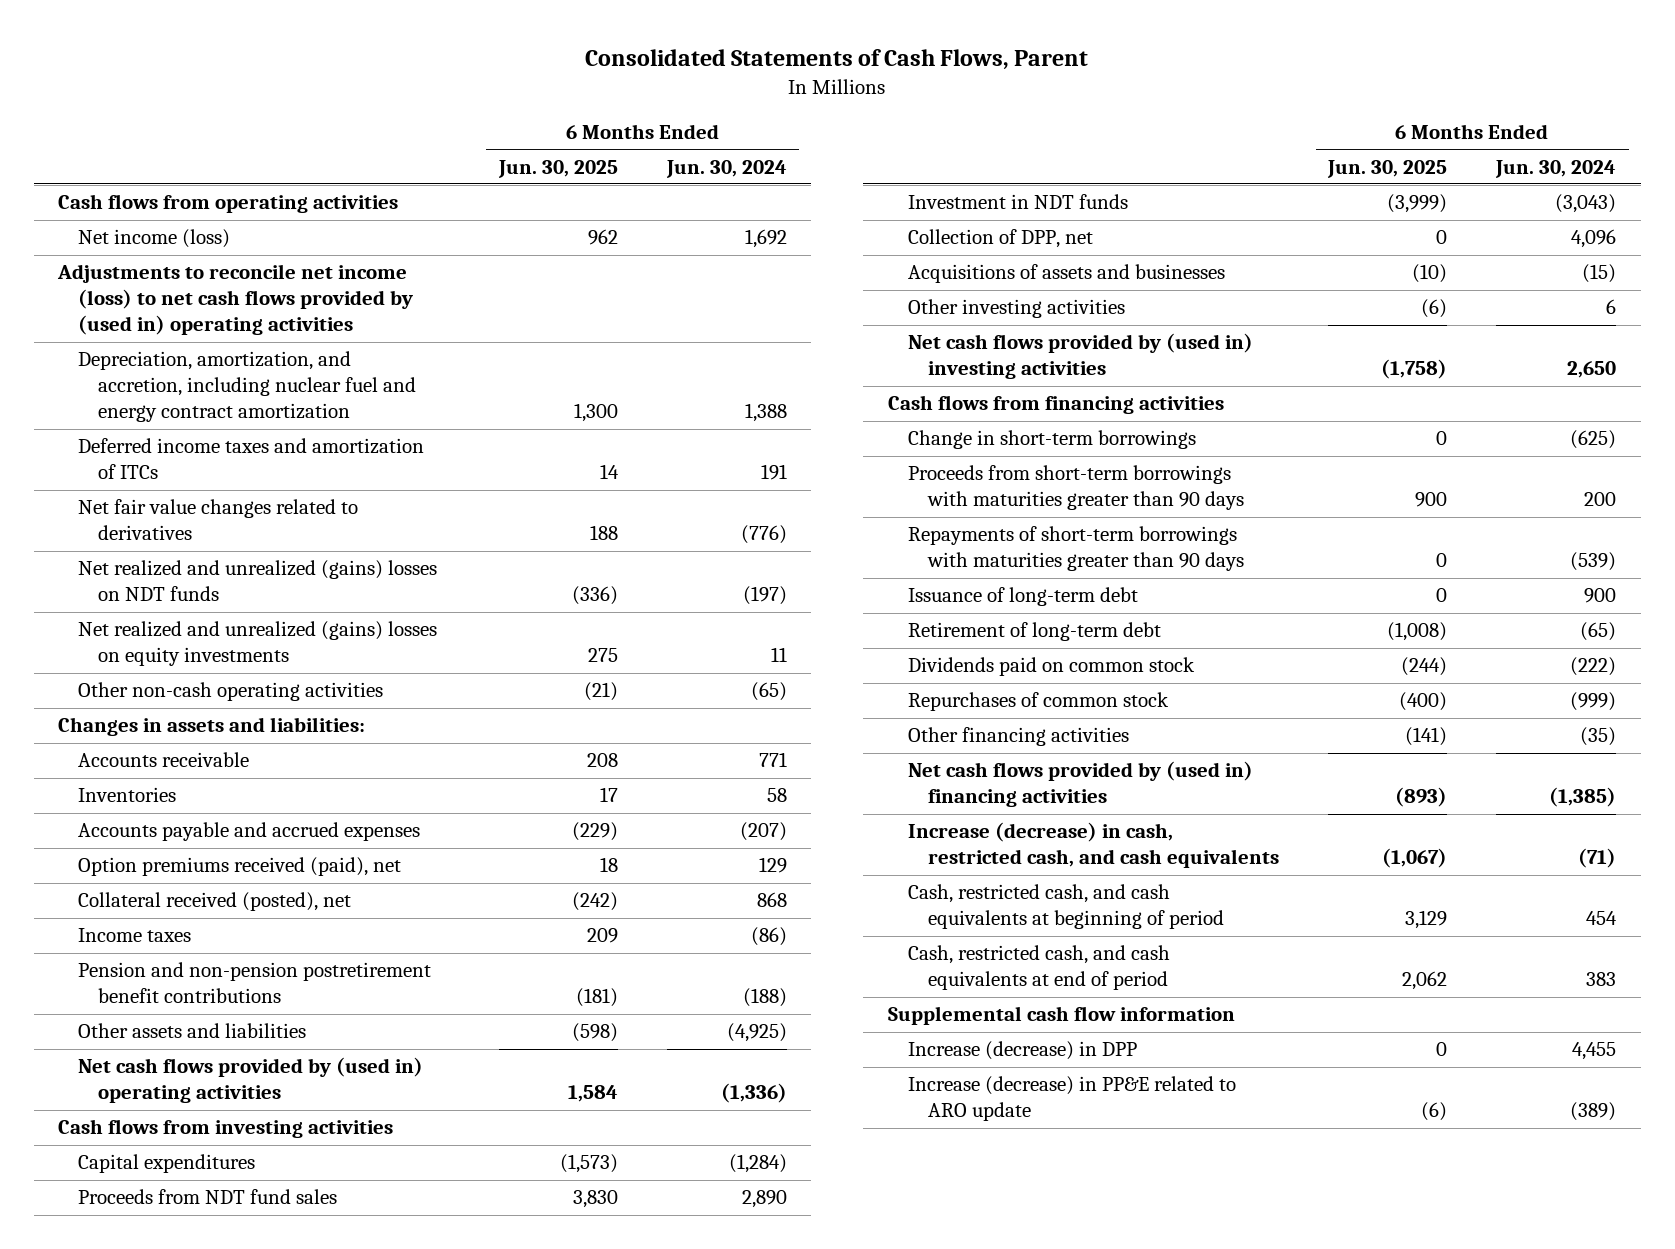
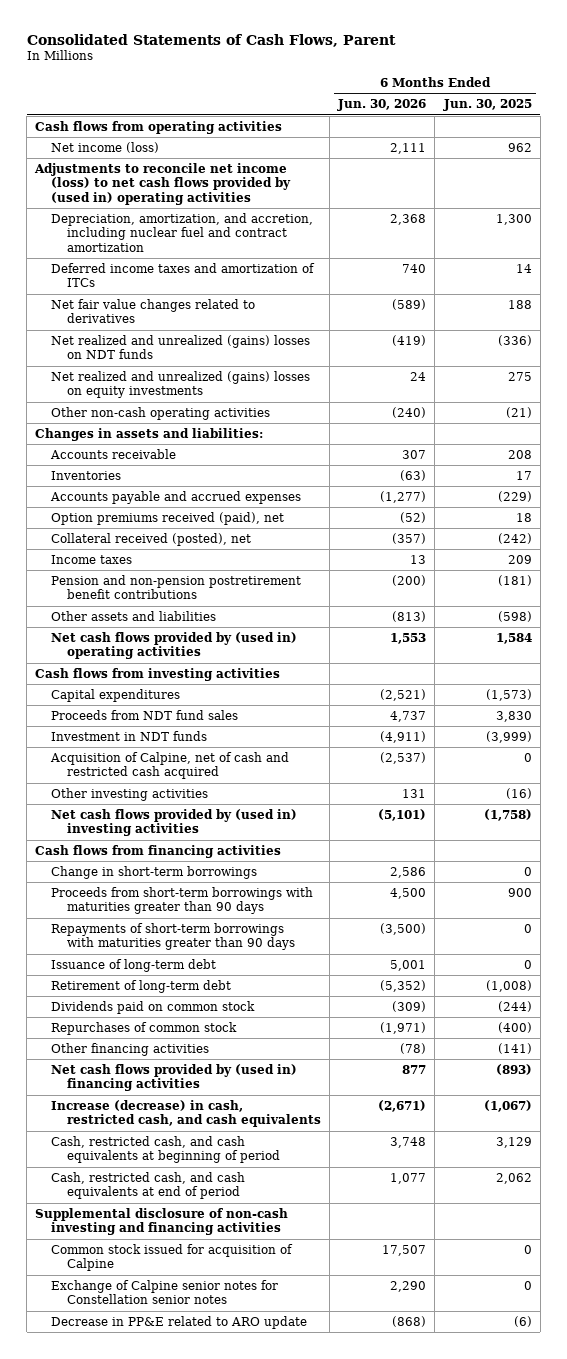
- | 6 Months Ended Jun. 30, 2025 | 6 Months Ended Jun. 30, 2024
+ | 6 Months Ended Jun. 30, 2026 | 6 Months Ended Jun. 30, 2025
- Depreciation, amortization, and accretion, including nuclear fuel and energy contract amortization | 1,300 | 1,388
+ Depreciation, amortization, and accretion, including nuclear fuel and contract amortization | 2,368 | 1,300
- Collection of DPP, net | 0 | 4,096
- Acquisitions of assets and businesses | (10) | (15)
- Other investing activities | (6) | 6
+ Acquisition of Calpine, net of cash and restricted cash acquired | (2,537) | 0
+ Other investing activities | 131 | (16)
- Supplemental cash flow information
- Increase (decrease) in DPP | 0 | 4,455
- Increase (decrease) in PP&E related to ARO update | (6) | (389)
+ Supplemental disclosure of non-cash investing and financing activities
+ Common stock issued for acquisition of Calpine | 17,507 | 0
+ Exchange of Calpine senior notes for Constellation senior notes | 2,290 | 0
+ Decrease in PP&E related to ARO update | (868) | (6)

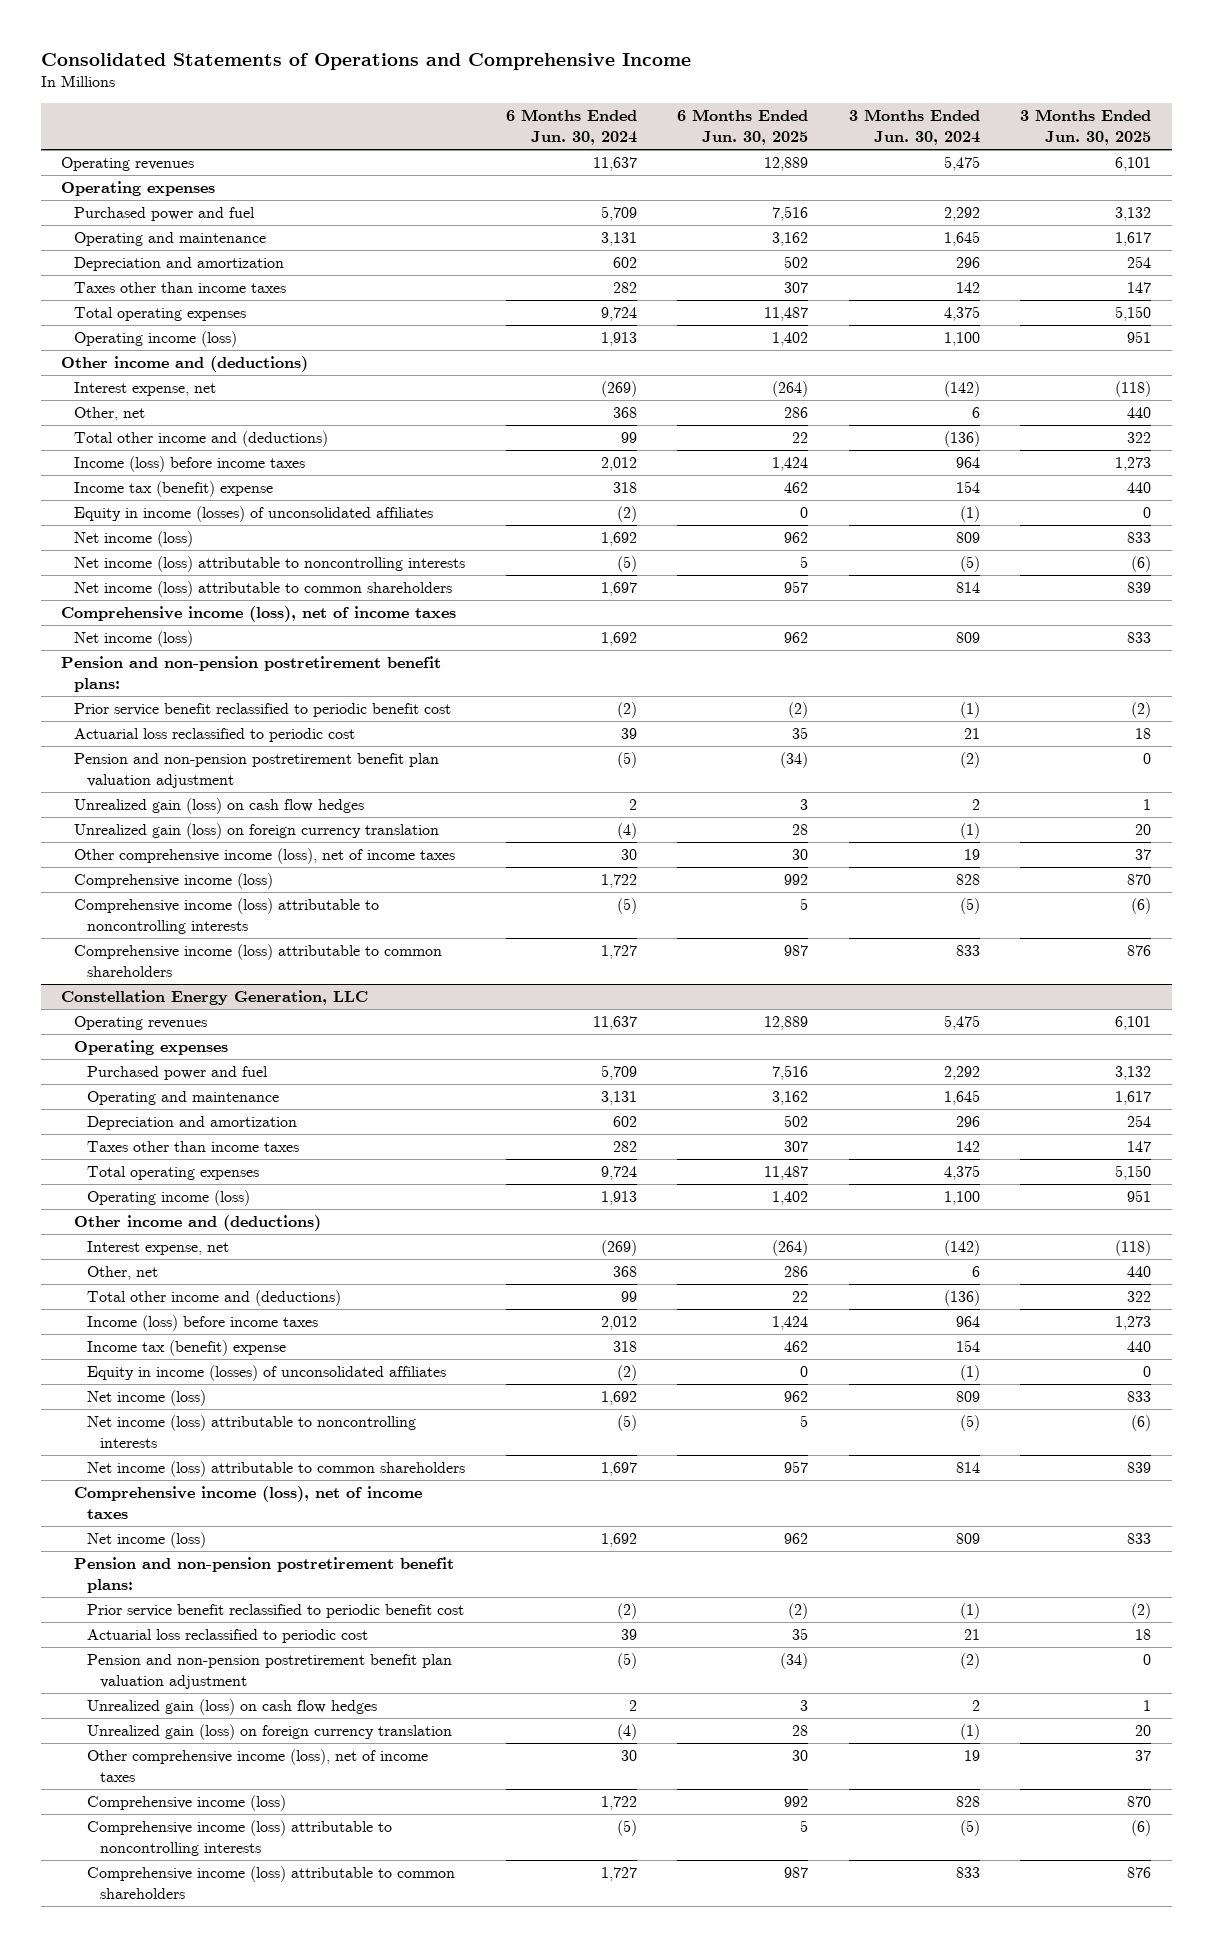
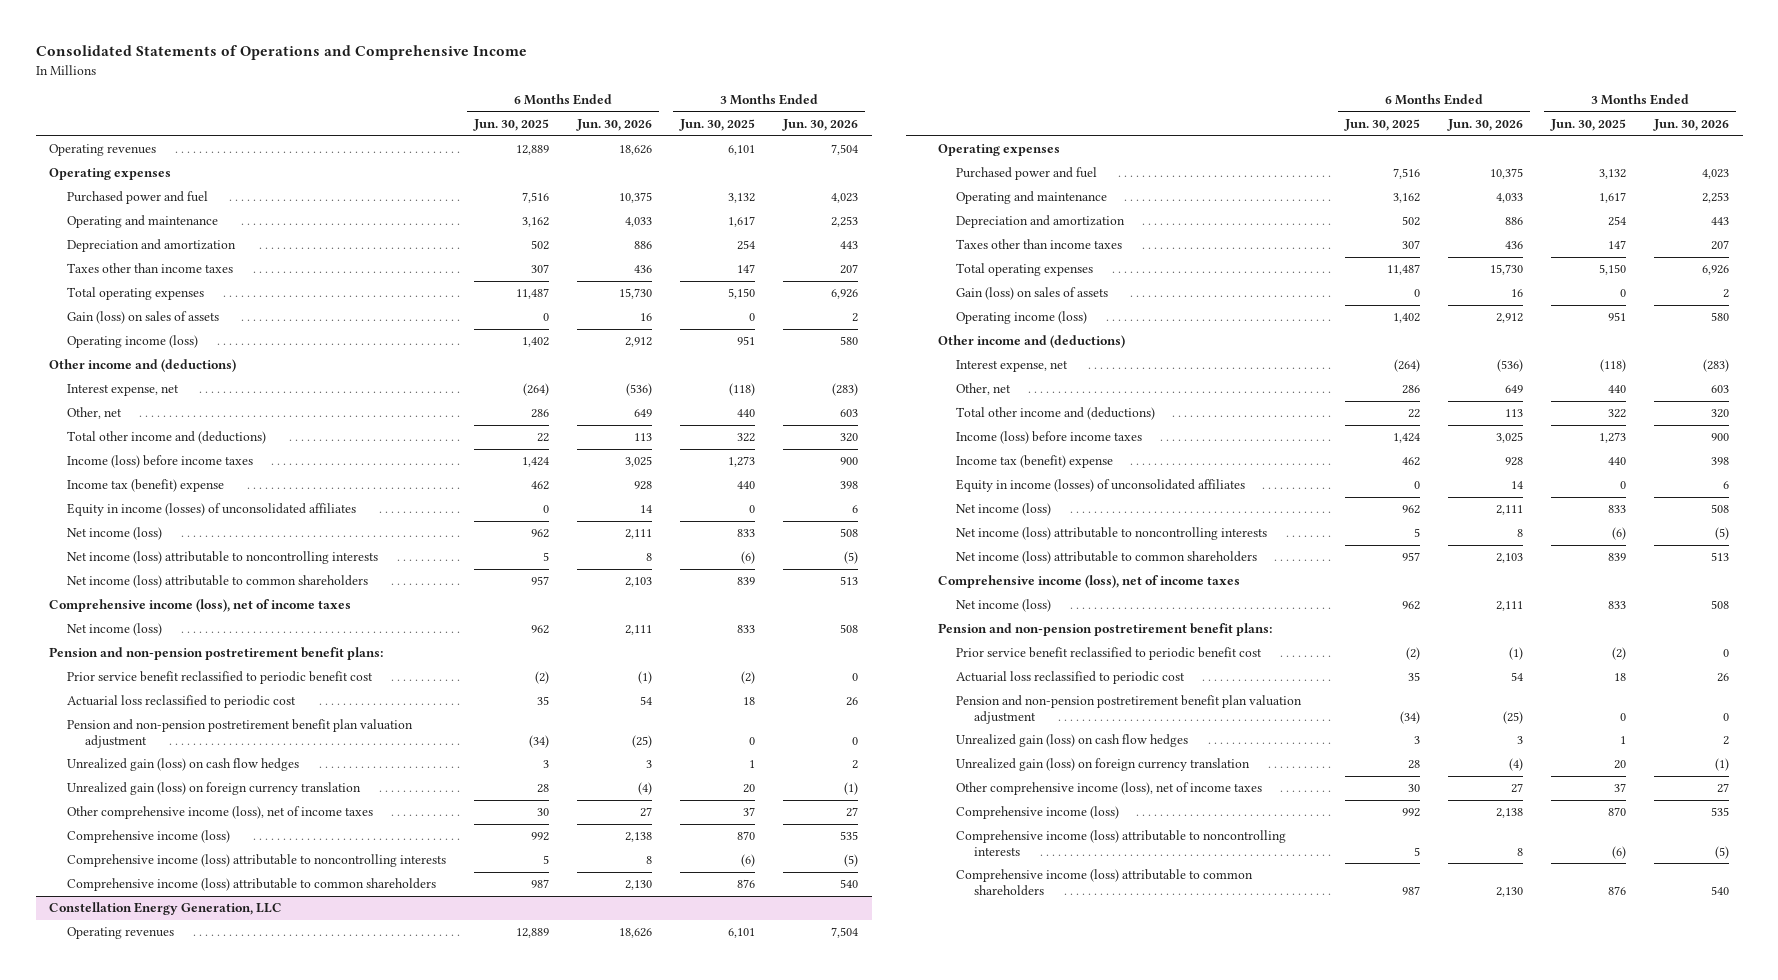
- | 6 Months Ended Jun. 30, 2024 | 6 Months Ended Jun. 30, 2025 | 3 Months Ended Jun. 30, 2024 | 3 Months Ended Jun. 30, 2025
+ | 6 Months Ended Jun. 30, 2025 | 6 Months Ended Jun. 30, 2026 | 3 Months Ended Jun. 30, 2025 | 3 Months Ended Jun. 30, 2026
+ Gain (loss) on sales of assets | 0 | 16 | 0 | 2
@ Constellation Energy Generation, LLC
+ Gain (loss) on sales of assets | 0 | 16 | 0 | 2

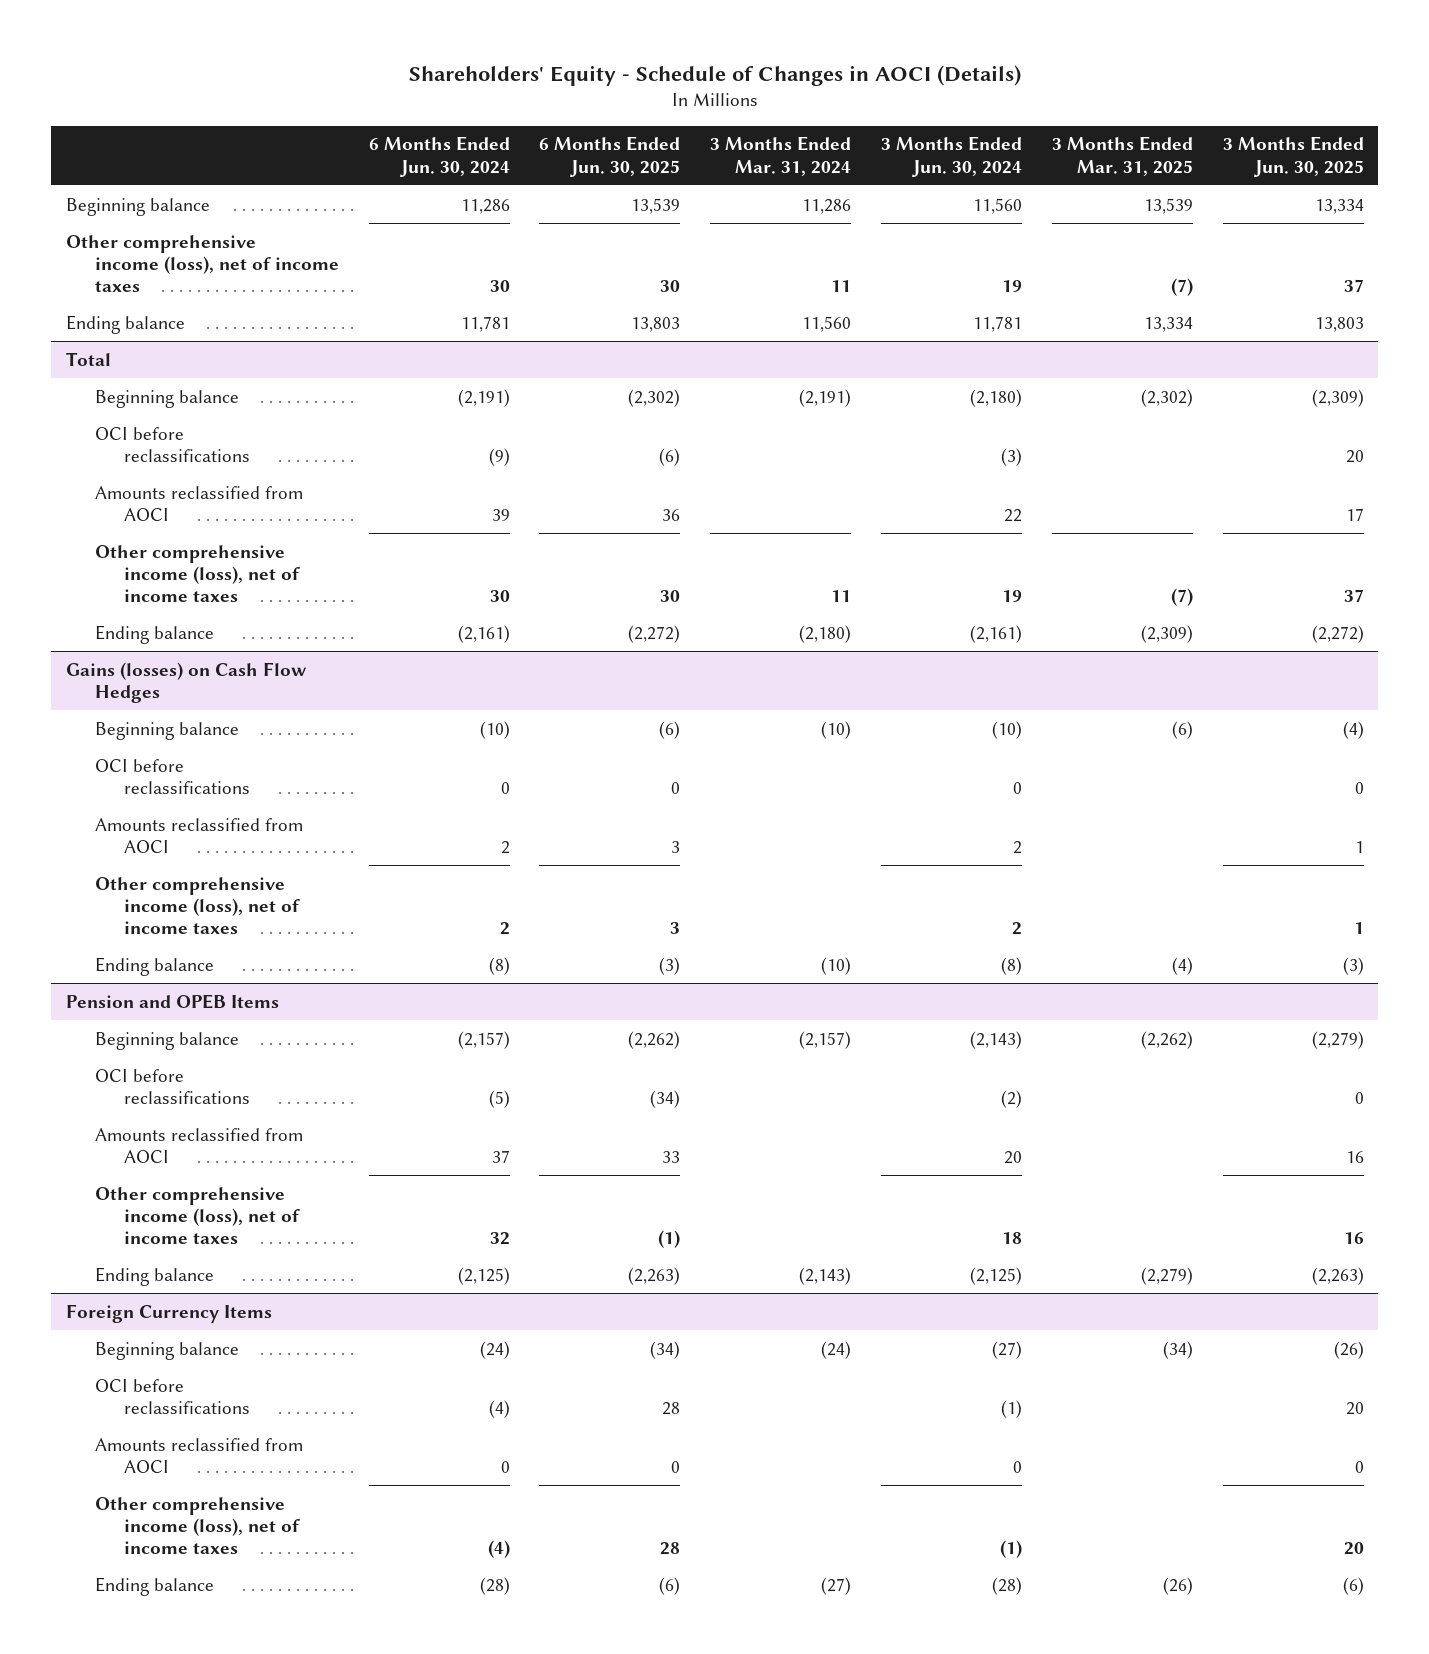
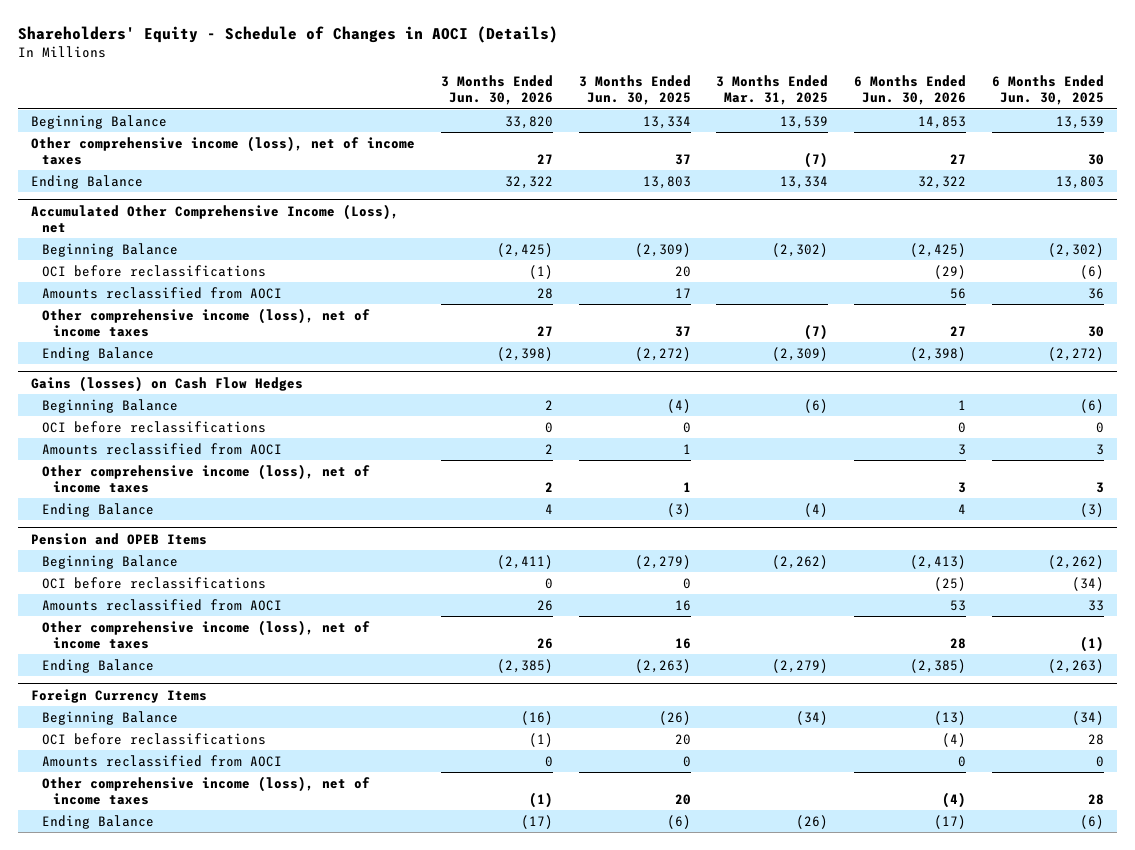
- | 6 Months Ended Jun. 30, 2024 | 6 Months Ended Jun. 30, 2025 | 3 Months Ended Mar. 31, 2024 | 3 Months Ended Jun. 30, 2024 | 3 Months Ended Mar. 31, 2025 | 3 Months Ended Jun. 30, 2025
+ | 3 Months Ended Jun. 30, 2026 | 3 Months Ended Jun. 30, 2025 | 3 Months Ended Mar. 31, 2025 | 6 Months Ended Jun. 30, 2026 | 6 Months Ended Jun. 30, 2025
- Beginning balance | 11,286 | 13,539 | 11,286 | 11,560 | 13,539 | 13,334
+ Beginning Balance | 33,820 | 13,334 | 13,539 | 14,853 | 13,539
- Ending balance | 11,781 | 13,803 | 11,560 | 11,781 | 13,334 | 13,803
- Total
- Beginning balance | (2,191) | (2,302) | (2,191) | (2,180) | (2,302) | (2,309)
+ Ending Balance | 32,322 | 13,803 | 13,334 | 32,322 | 13,803
+ Accumulated Other Comprehensive Income (Loss), net
+ Beginning Balance | (2,425) | (2,309) | (2,302) | (2,425) | (2,302)
- Ending balance | (2,161) | (2,272) | (2,180) | (2,161) | (2,309) | (2,272)
+ Ending Balance | (2,398) | (2,272) | (2,309) | (2,398) | (2,272)
@ Gains (losses) on Cash Flow Hedges
- Beginning balance | (10) | (6) | (10) | (10) | (6) | (4)
+ Beginning Balance | 2 | (4) | (6) | 1 | (6)
- Ending balance | (8) | (3) | (10) | (8) | (4) | (3)
+ Ending Balance | 4 | (3) | (4) | 4 | (3)
@ Pension and OPEB Items
- Beginning balance | (2,157) | (2,262) | (2,157) | (2,143) | (2,262) | (2,279)
+ Beginning Balance | (2,411) | (2,279) | (2,262) | (2,413) | (2,262)
- Ending balance | (2,125) | (2,263) | (2,143) | (2,125) | (2,279) | (2,263)
+ Ending Balance | (2,385) | (2,263) | (2,279) | (2,385) | (2,263)
@ Foreign Currency Items
- Beginning balance | (24) | (34) | (24) | (27) | (34) | (26)
+ Beginning Balance | (16) | (26) | (34) | (13) | (34)
- Ending balance | (28) | (6) | (27) | (28) | (26) | (6)
+ Ending Balance | (17) | (6) | (26) | (17) | (6)

